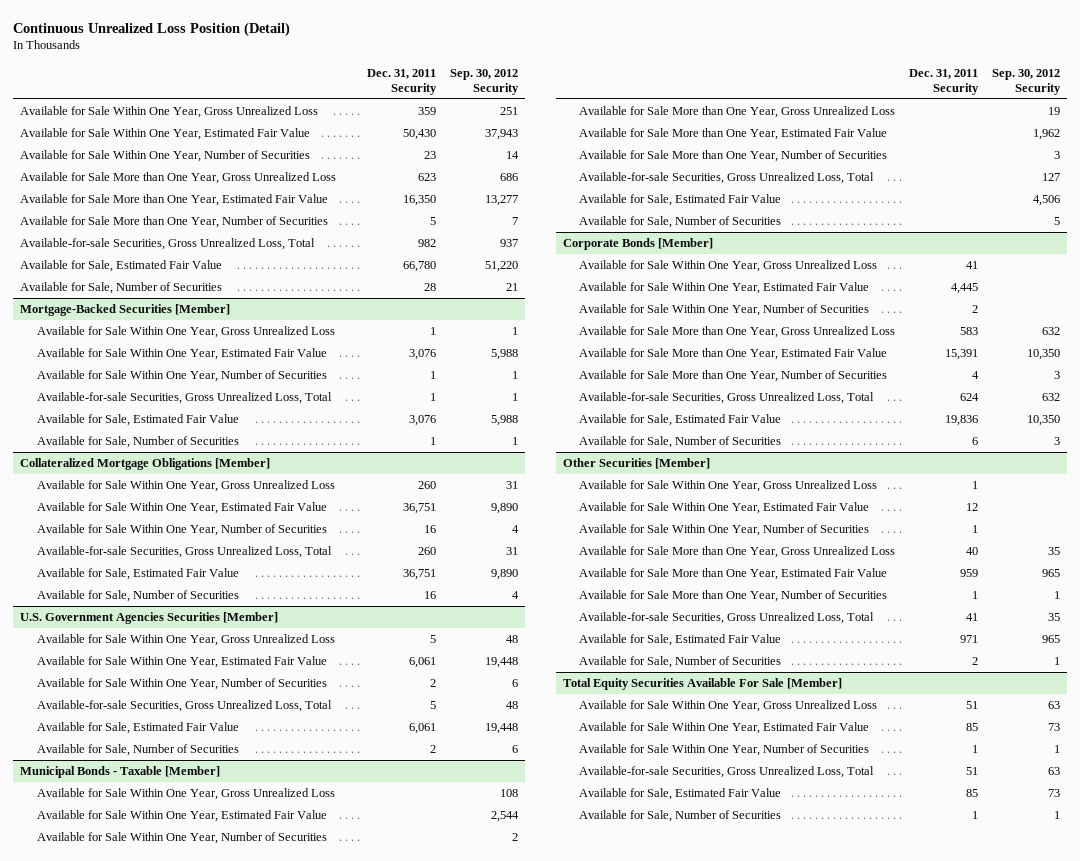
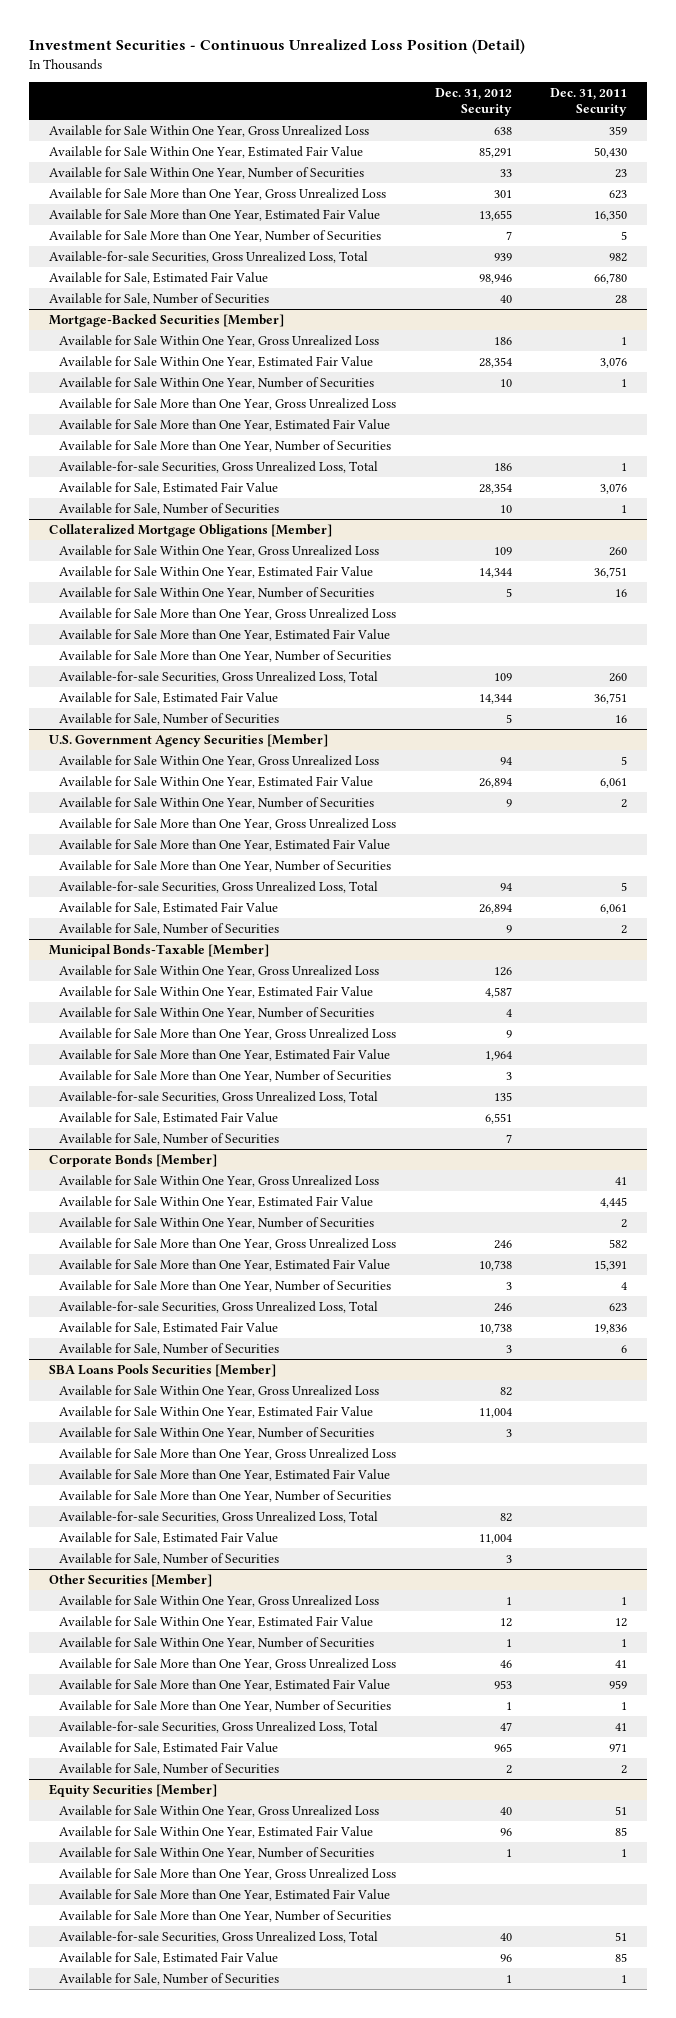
- Continuous Unrealized Loss Position (Detail)
+ Investment Securities - Continuous Unrealized Loss Position (Detail)
- | Dec. 31, 2011 Security | Sep. 30, 2012 Security
+ | Dec. 31, 2012 Security | Dec. 31, 2011 Security
@ Mortgage-Backed Securities [Member]
+ Available for Sale More than One Year, Gross Unrealized Loss
+ Available for Sale More than One Year, Estimated Fair Value
+ Available for Sale More than One Year, Number of Securities
@ Collateralized Mortgage Obligations [Member]
+ Available for Sale More than One Year, Gross Unrealized Loss
+ Available for Sale More than One Year, Estimated Fair Value
+ Available for Sale More than One Year, Number of Securities
- U.S. Government Agencies Securities [Member]
+ U.S. Government Agency Securities [Member]
+ Available for Sale More than One Year, Gross Unrealized Loss
+ Available for Sale More than One Year, Estimated Fair Value
+ Available for Sale More than One Year, Number of Securities
- Municipal Bonds - Taxable [Member]
+ Municipal Bonds-Taxable [Member]
@ Corporate Bonds [Member]
- Available for Sale More than One Year, Gross Unrealized Loss | 583 | 632
+ Available for Sale More than One Year, Gross Unrealized Loss | 246 | 582
- Available-for-sale Securities, Gross Unrealized Loss, Total | 624 | 632
+ Available-for-sale Securities, Gross Unrealized Loss, Total | 246 | 623
+ SBA Loans Pools Securities [Member]
+ Available for Sale Within One Year, Gross Unrealized Loss | 82 |
+ Available for Sale Within One Year, Estimated Fair Value | 11,004 |
+ Available for Sale Within One Year, Number of Securities | 3 |
+ Available for Sale More than One Year, Gross Unrealized Loss
+ Available for Sale More than One Year, Estimated Fair Value
+ Available for Sale More than One Year, Number of Securities
+ Available-for-sale Securities, Gross Unrealized Loss, Total | 82 |
+ Available for Sale, Estimated Fair Value | 11,004 |
+ Available for Sale, Number of Securities | 3 |
@ Other Securities [Member]
- Available for Sale More than One Year, Gross Unrealized Loss | 40 | 35
+ Available for Sale More than One Year, Gross Unrealized Loss | 46 | 41
- Total Equity Securities Available For Sale [Member]
+ Equity Securities [Member]
+ Available for Sale More than One Year, Gross Unrealized Loss
+ Available for Sale More than One Year, Estimated Fair Value
+ Available for Sale More than One Year, Number of Securities

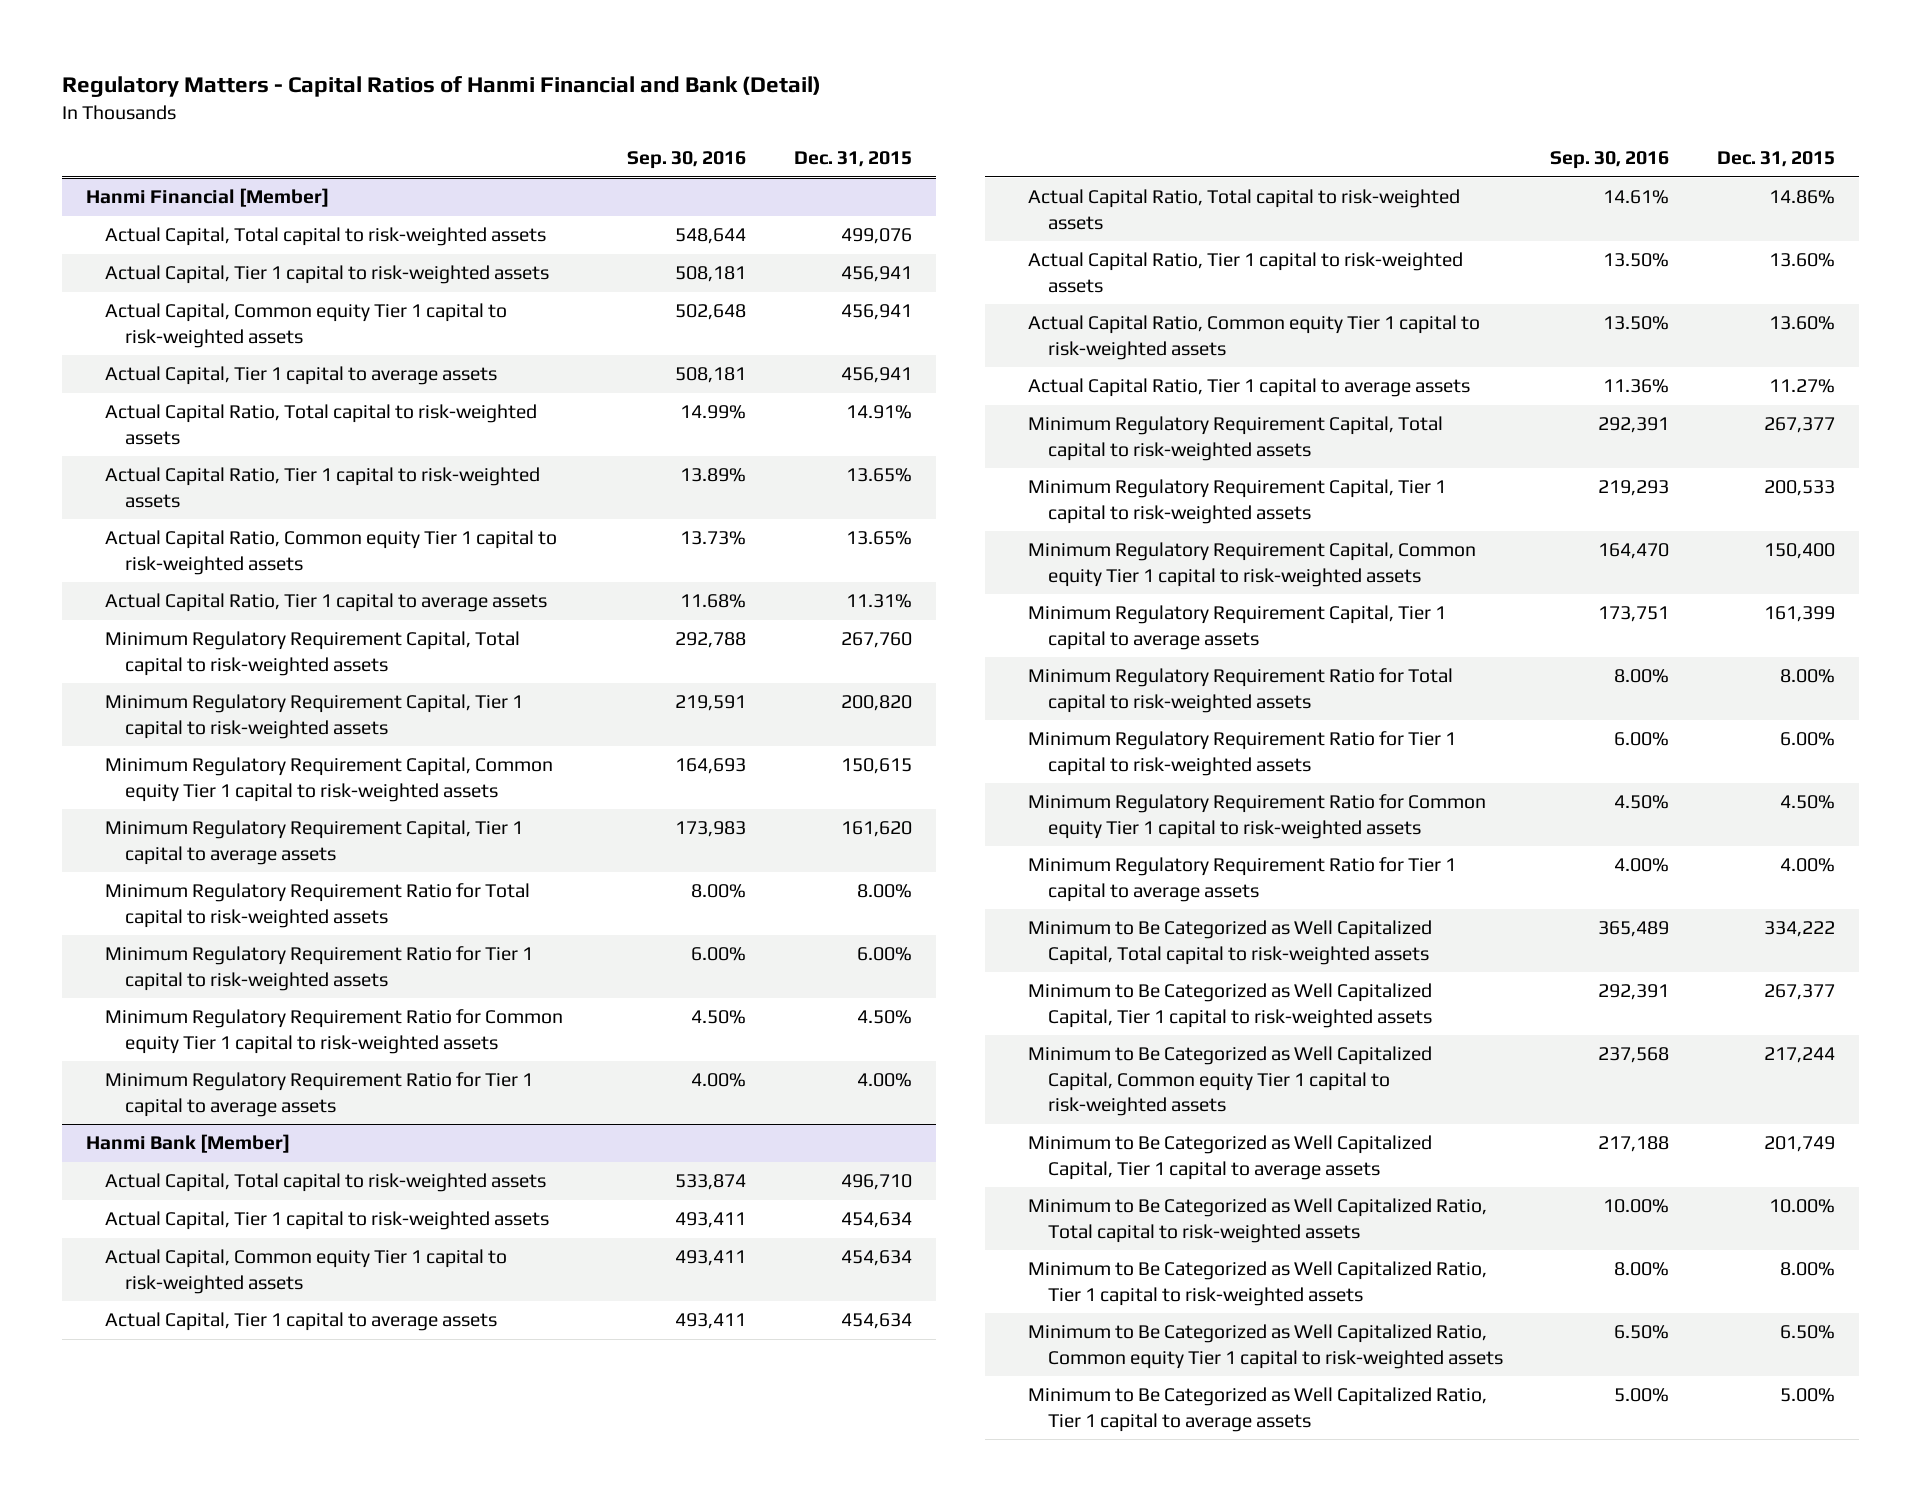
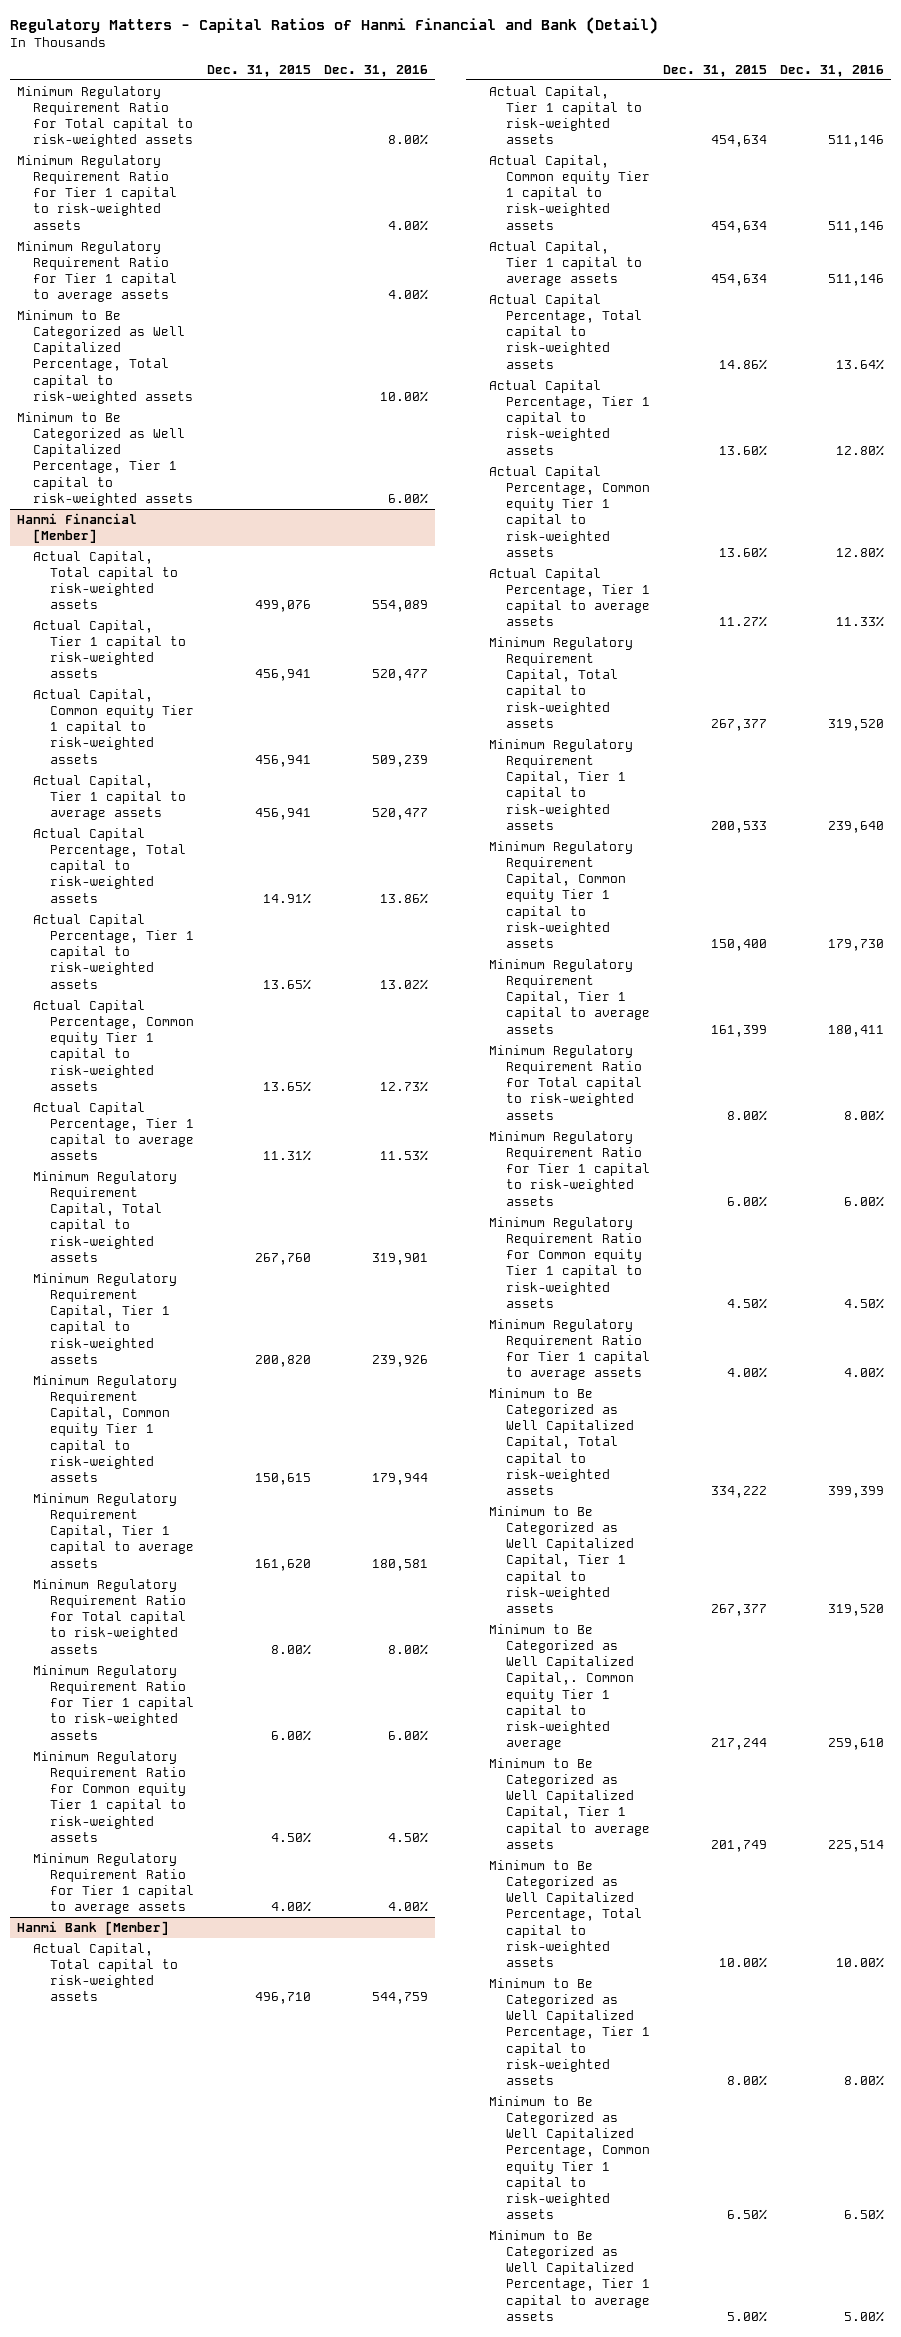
- | Sep. 30, 2016 | Dec. 31, 2015
+ | Dec. 31, 2015 | Dec. 31, 2016
+ Minimum Regulatory Requirement Ratio for Total capital to risk-weighted assets | | 8.00%
+ Minimum Regulatory Requirement Ratio for Tier 1 capital to risk-weighted assets | | 4.00%
+ Minimum Regulatory Requirement Ratio for Tier 1 capital to average assets | | 4.00%
+ Minimum to Be Categorized as Well Capitalized Percentage, Total capital to risk-weighted assets | | 10.00%
+ Minimum to Be Categorized as Well Capitalized Percentage, Tier 1 capital to risk-weighted assets | | 6.00%
@ Hanmi Financial [Member]
- Actual Capital Ratio, Total capital to risk-weighted assets | 14.99% | 14.91%
- Actual Capital Ratio, Tier 1 capital to risk-weighted assets | 13.89% | 13.65%
- Actual Capital Ratio, Common equity Tier 1 capital to risk-weighted assets | 13.73% | 13.65%
- Actual Capital Ratio, Tier 1 capital to average assets | 11.68% | 11.31%
+ Actual Capital Percentage, Total capital to risk-weighted assets | 14.91% | 13.86%
+ Actual Capital Percentage, Tier 1 capital to risk-weighted assets | 13.65% | 13.02%
+ Actual Capital Percentage, Common equity Tier 1 capital to risk-weighted assets | 13.65% | 12.73%
+ Actual Capital Percentage, Tier 1 capital to average assets | 11.31% | 11.53%
@ Hanmi Bank [Member]
- Actual Capital Ratio, Total capital to risk-weighted assets | 14.61% | 14.86%
- Actual Capital Ratio, Tier 1 capital to risk-weighted assets | 13.50% | 13.60%
- Actual Capital Ratio, Common equity Tier 1 capital to risk-weighted assets | 13.50% | 13.60%
- Actual Capital Ratio, Tier 1 capital to average assets | 11.36% | 11.27%
+ Actual Capital Percentage, Total capital to risk-weighted assets | 14.86% | 13.64%
+ Actual Capital Percentage, Tier 1 capital to risk-weighted assets | 13.60% | 12.80%
+ Actual Capital Percentage, Common equity Tier 1 capital to risk-weighted assets | 13.60% | 12.80%
+ Actual Capital Percentage, Tier 1 capital to average assets | 11.27% | 11.33%
- Minimum to Be Categorized as Well Capitalized Capital, Common equity Tier 1 capital to risk-weighted assets | 237,568 | 217,244
+ Minimum to Be Categorized as Well Capitalized Capital,. Common equity Tier 1 capital to risk-weighted average | 217,244 | 259,610
- Minimum to Be Categorized as Well Capitalized Ratio, Total capital to risk-weighted assets | 10.00% | 10.00%
- Minimum to Be Categorized as Well Capitalized Ratio, Tier 1 capital to risk-weighted assets | 8.00% | 8.00%
- Minimum to Be Categorized as Well Capitalized Ratio, Common equity Tier 1 capital to risk-weighted assets | 6.50% | 6.50%
- Minimum to Be Categorized as Well Capitalized Ratio, Tier 1 capital to average assets | 5.00% | 5.00%
+ Minimum to Be Categorized as Well Capitalized Percentage, Total capital to risk-weighted assets | 10.00% | 10.00%
+ Minimum to Be Categorized as Well Capitalized Percentage, Tier 1 capital to risk-weighted assets | 8.00% | 8.00%
+ Minimum to Be Categorized as Well Capitalized Percentage, Common equity Tier 1 capital to risk-weighted assets | 6.50% | 6.50%
+ Minimum to Be Categorized as Well Capitalized Percentage, Tier 1 capital to average assets | 5.00% | 5.00%

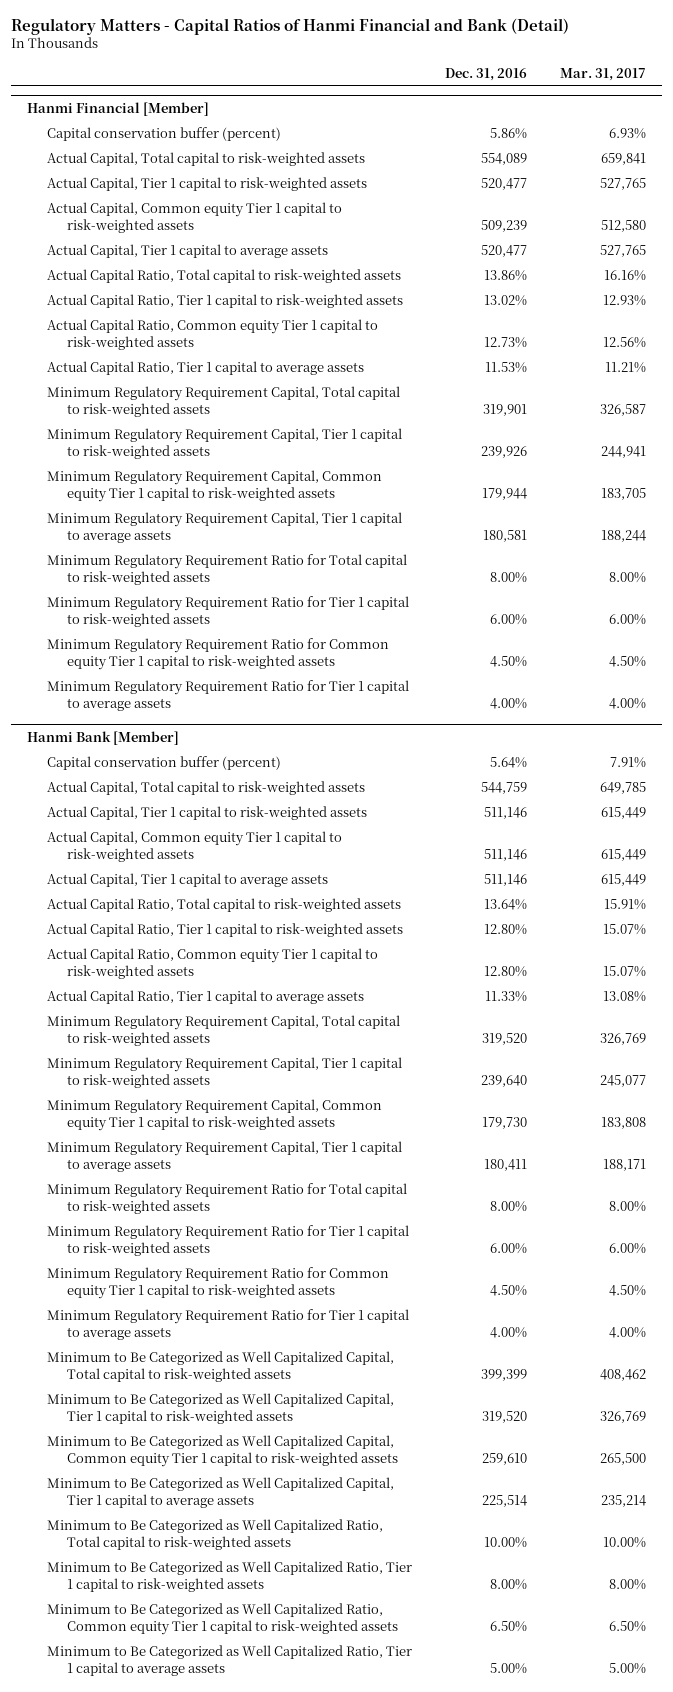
- | Dec. 31, 2015 | Dec. 31, 2016
+ | Dec. 31, 2016 | Mar. 31, 2017
- Minimum Regulatory Requirement Ratio for Total capital to risk-weighted assets | | 8.00%
- Minimum Regulatory Requirement Ratio for Tier 1 capital to risk-weighted assets | | 4.00%
- Minimum Regulatory Requirement Ratio for Tier 1 capital to average assets | | 4.00%
- Minimum to Be Categorized as Well Capitalized Percentage, Total capital to risk-weighted assets | | 10.00%
- Minimum to Be Categorized as Well Capitalized Percentage, Tier 1 capital to risk-weighted assets | | 6.00%
@ Hanmi Financial [Member]
+ Capital conservation buffer (percent) | 5.86% | 6.93%
- Actual Capital Percentage, Total capital to risk-weighted assets | 14.91% | 13.86%
- Actual Capital Percentage, Tier 1 capital to risk-weighted assets | 13.65% | 13.02%
- Actual Capital Percentage, Common equity Tier 1 capital to risk-weighted assets | 13.65% | 12.73%
- Actual Capital Percentage, Tier 1 capital to average assets | 11.31% | 11.53%
+ Actual Capital Ratio, Total capital to risk-weighted assets | 13.86% | 16.16%
+ Actual Capital Ratio, Tier 1 capital to risk-weighted assets | 13.02% | 12.93%
+ Actual Capital Ratio, Common equity Tier 1 capital to risk-weighted assets | 12.73% | 12.56%
+ Actual Capital Ratio, Tier 1 capital to average assets | 11.53% | 11.21%
@ Hanmi Bank [Member]
+ Capital conservation buffer (percent) | 5.64% | 7.91%
- Actual Capital Percentage, Total capital to risk-weighted assets | 14.86% | 13.64%
- Actual Capital Percentage, Tier 1 capital to risk-weighted assets | 13.60% | 12.80%
- Actual Capital Percentage, Common equity Tier 1 capital to risk-weighted assets | 13.60% | 12.80%
- Actual Capital Percentage, Tier 1 capital to average assets | 11.27% | 11.33%
+ Actual Capital Ratio, Total capital to risk-weighted assets | 13.64% | 15.91%
+ Actual Capital Ratio, Tier 1 capital to risk-weighted assets | 12.80% | 15.07%
+ Actual Capital Ratio, Common equity Tier 1 capital to risk-weighted assets | 12.80% | 15.07%
+ Actual Capital Ratio, Tier 1 capital to average assets | 11.33% | 13.08%
- Minimum to Be Categorized as Well Capitalized Capital,. Common equity Tier 1 capital to risk-weighted average | 217,244 | 259,610
+ Minimum to Be Categorized as Well Capitalized Capital, Common equity Tier 1 capital to risk-weighted assets | 259,610 | 265,500
- Minimum to Be Categorized as Well Capitalized Percentage, Total capital to risk-weighted assets | 10.00% | 10.00%
- Minimum to Be Categorized as Well Capitalized Percentage, Tier 1 capital to risk-weighted assets | 8.00% | 8.00%
- Minimum to Be Categorized as Well Capitalized Percentage, Common equity Tier 1 capital to risk-weighted assets | 6.50% | 6.50%
- Minimum to Be Categorized as Well Capitalized Percentage, Tier 1 capital to average assets | 5.00% | 5.00%
+ Minimum to Be Categorized as Well Capitalized Ratio, Total capital to risk-weighted assets | 10.00% | 10.00%
+ Minimum to Be Categorized as Well Capitalized Ratio, Tier 1 capital to risk-weighted assets | 8.00% | 8.00%
+ Minimum to Be Categorized as Well Capitalized Ratio, Common equity Tier 1 capital to risk-weighted assets | 6.50% | 6.50%
+ Minimum to Be Categorized as Well Capitalized Ratio, Tier 1 capital to average assets | 5.00% | 5.00%

